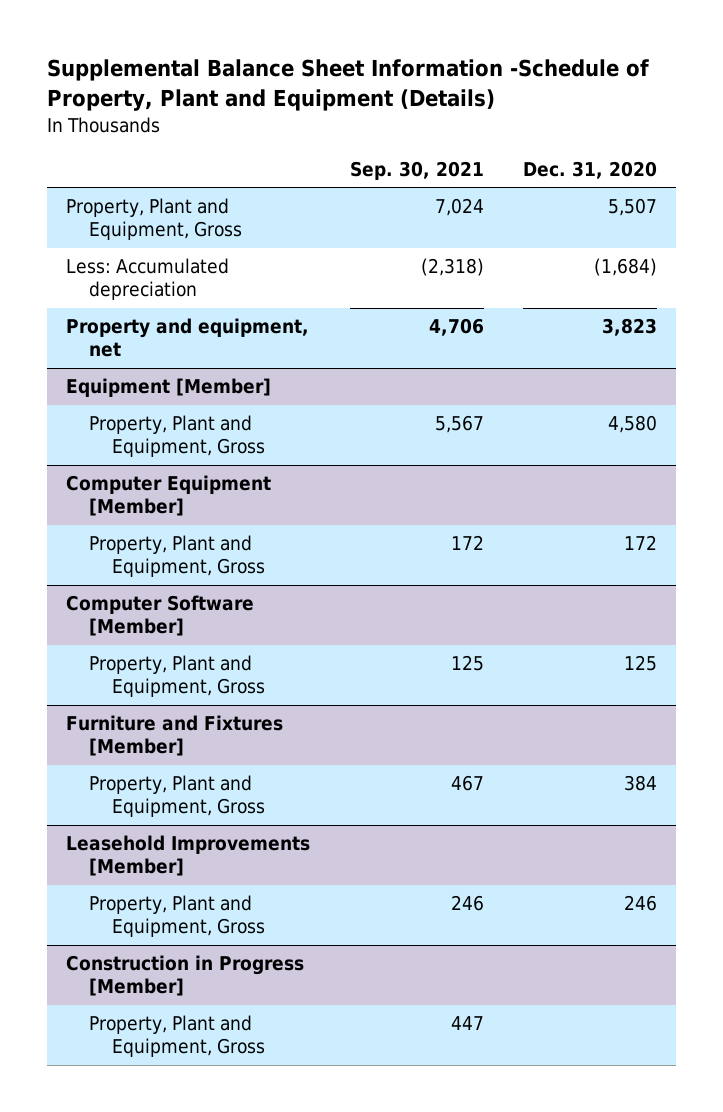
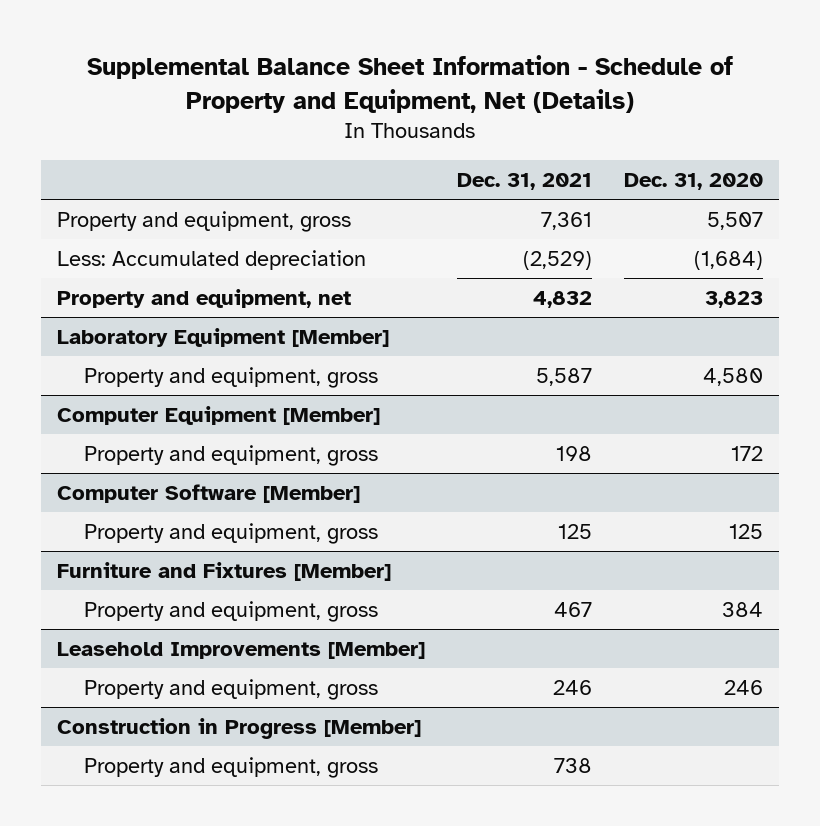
- Supplemental Balance Sheet Information -Schedule of Property, Plant and Equipment (Details)
+ Supplemental Balance Sheet Information - Schedule of Property and Equipment, Net (Details)
- | Sep. 30, 2021 | Dec. 31, 2020
+ | Dec. 31, 2021 | Dec. 31, 2020
- Property, Plant and Equipment, Gross | 7,024 | 5,507
+ Property and equipment, gross | 7,361 | 5,507
- Equipment [Member]
- Property, Plant and Equipment, Gross | 5,567 | 4,580
+ Laboratory Equipment [Member]
+ Property and equipment, gross | 5,587 | 4,580
@ Computer Equipment [Member]
- Property, Plant and Equipment, Gross | 172 | 172
+ Property and equipment, gross | 198 | 172
@ Computer Software [Member]
- Property, Plant and Equipment, Gross | 125 | 125
+ Property and equipment, gross | 125 | 125
@ Furniture and Fixtures [Member]
- Property, Plant and Equipment, Gross | 467 | 384
+ Property and equipment, gross | 467 | 384
@ Leasehold Improvements [Member]
- Property, Plant and Equipment, Gross | 246 | 246
+ Property and equipment, gross | 246 | 246
@ Construction in Progress [Member]
- Property, Plant and Equipment, Gross | 447 |
+ Property and equipment, gross | 738 |

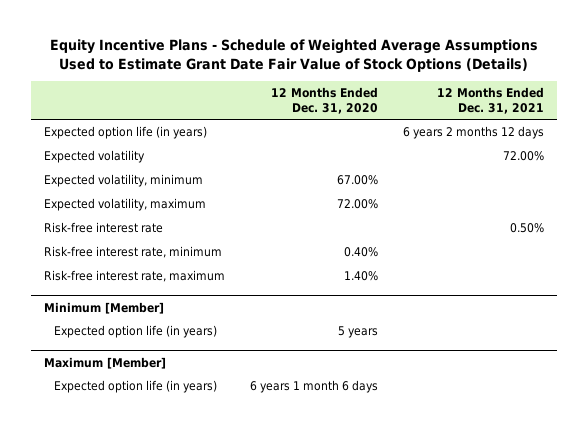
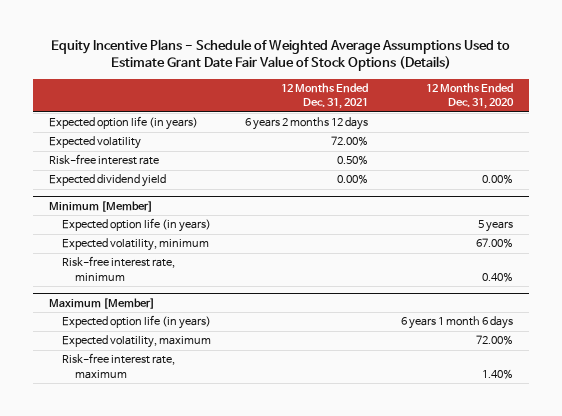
- | 12 Months Ended Dec. 31, 2020 | 12 Months Ended Dec. 31, 2021
+ | 12 Months Ended Dec. 31, 2021 | 12 Months Ended Dec. 31, 2020
- Expected volatility, minimum | 67.00% |
- Expected volatility, maximum | 72.00% |
- Risk-free interest rate, minimum | 0.40% |
- Risk-free interest rate, maximum | 1.40% |
+ Expected dividend yield | 0.00% | 0.00%
@ Minimum [Member]
+ Expected volatility, minimum | | 67.00%
+ Risk-free interest rate, minimum | | 0.40%
@ Maximum [Member]
+ Expected volatility, maximum | | 72.00%
+ Risk-free interest rate, maximum | | 1.40%

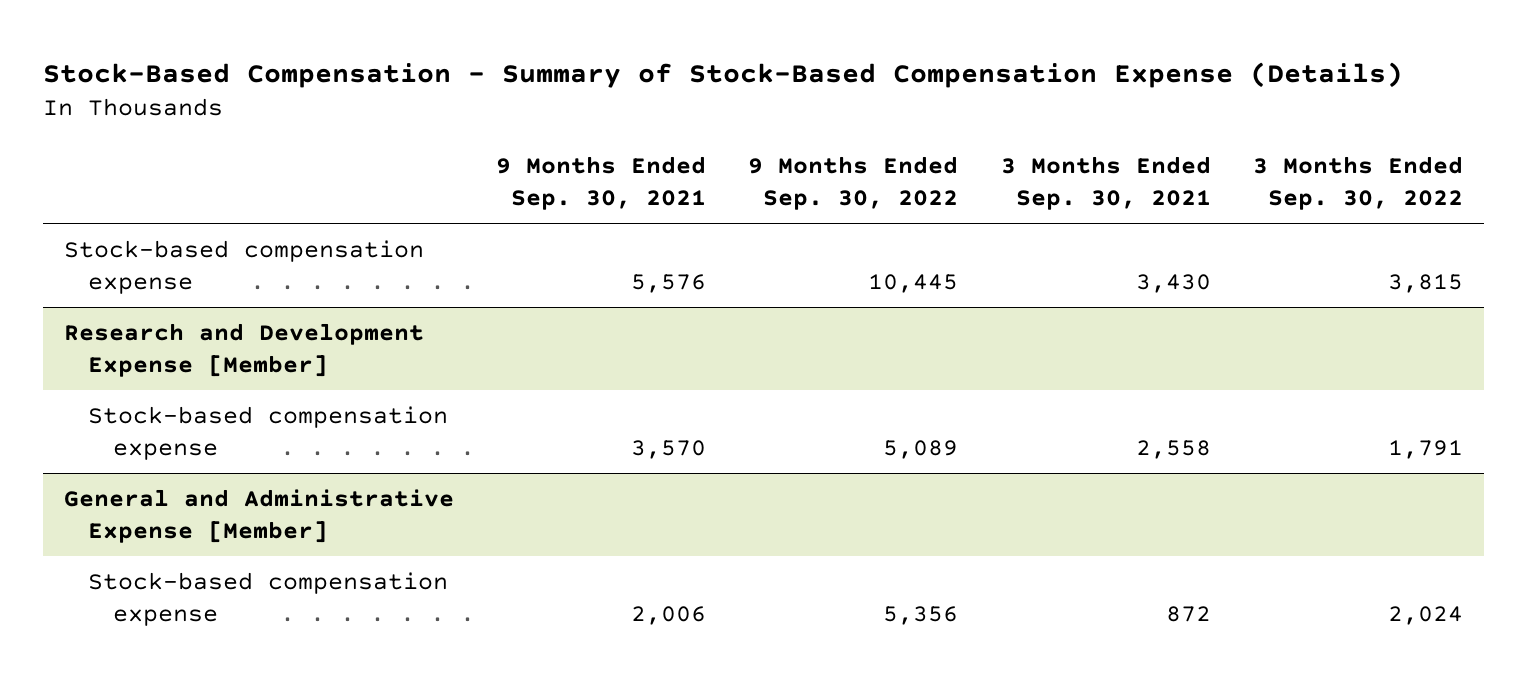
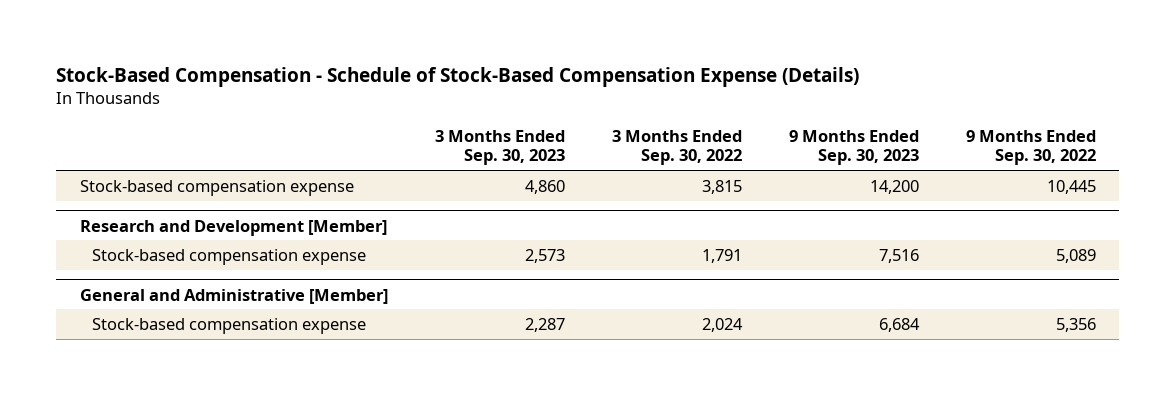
- Stock-Based Compensation - Summary of Stock-Based Compensation Expense (Details)
+ Stock-Based Compensation - Schedule of Stock-Based Compensation Expense (Details)
- | 9 Months Ended Sep. 30, 2021 | 9 Months Ended Sep. 30, 2022 | 3 Months Ended Sep. 30, 2021 | 3 Months Ended Sep. 30, 2022
+ | 3 Months Ended Sep. 30, 2023 | 3 Months Ended Sep. 30, 2022 | 9 Months Ended Sep. 30, 2023 | 9 Months Ended Sep. 30, 2022
- Research and Development Expense [Member]
+ Research and Development [Member]
- General and Administrative Expense [Member]
+ General and Administrative [Member]

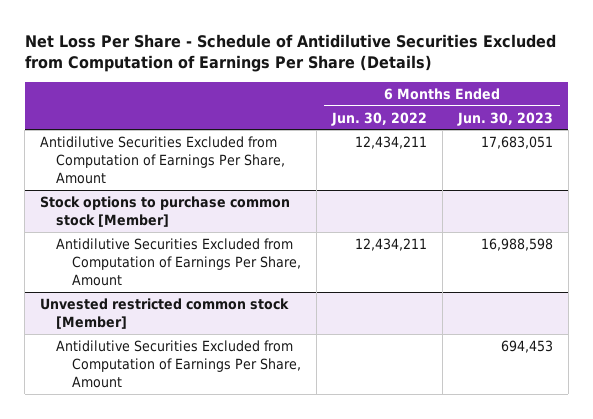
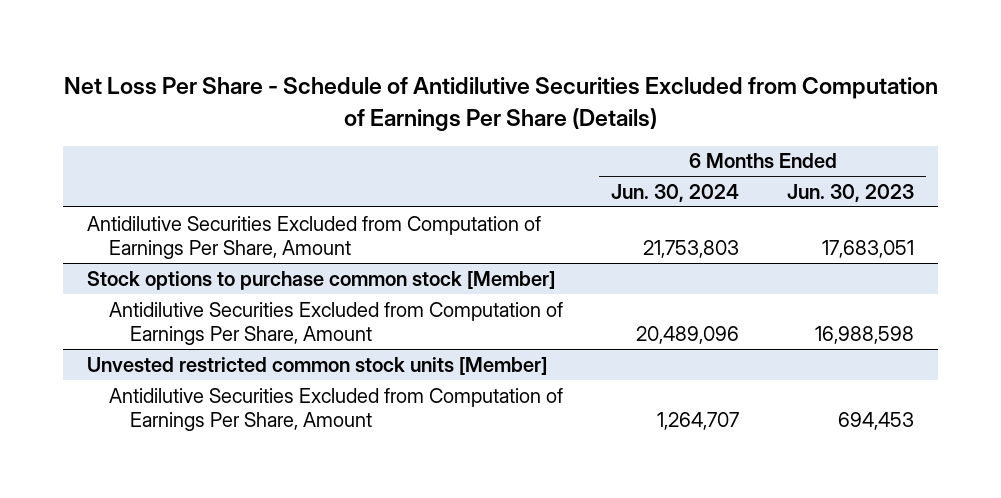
- | 6 Months Ended Jun. 30, 2022 | 6 Months Ended Jun. 30, 2023
+ | 6 Months Ended Jun. 30, 2024 | 6 Months Ended Jun. 30, 2023
- Unvested restricted common stock [Member]
+ Unvested restricted common stock units [Member]

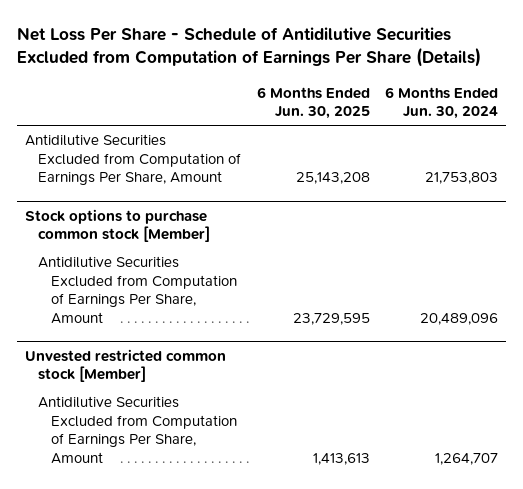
- | 6 Months Ended Jun. 30, 2024 | 6 Months Ended Jun. 30, 2023
+ | 6 Months Ended Jun. 30, 2025 | 6 Months Ended Jun. 30, 2024
- Unvested restricted common stock units [Member]
+ Unvested restricted common stock [Member]

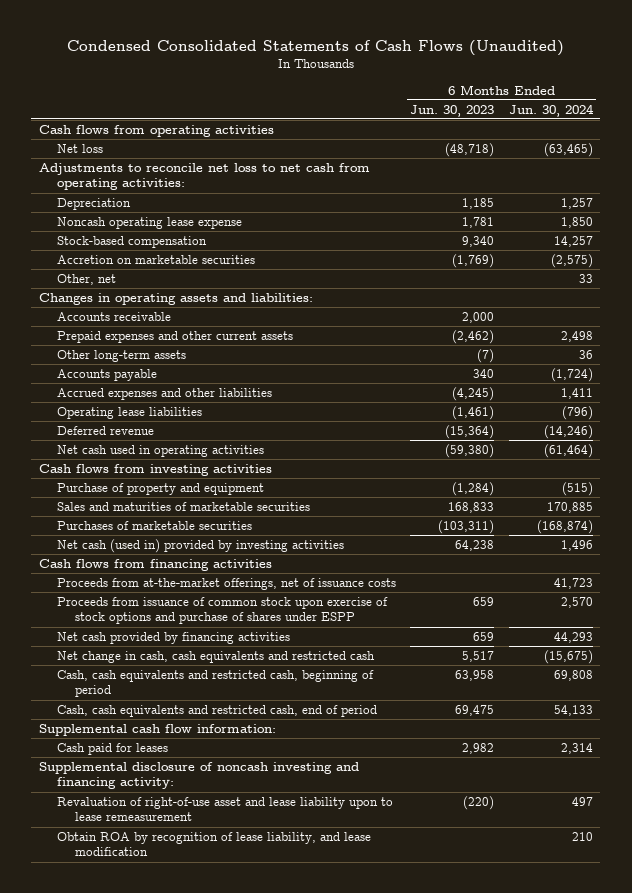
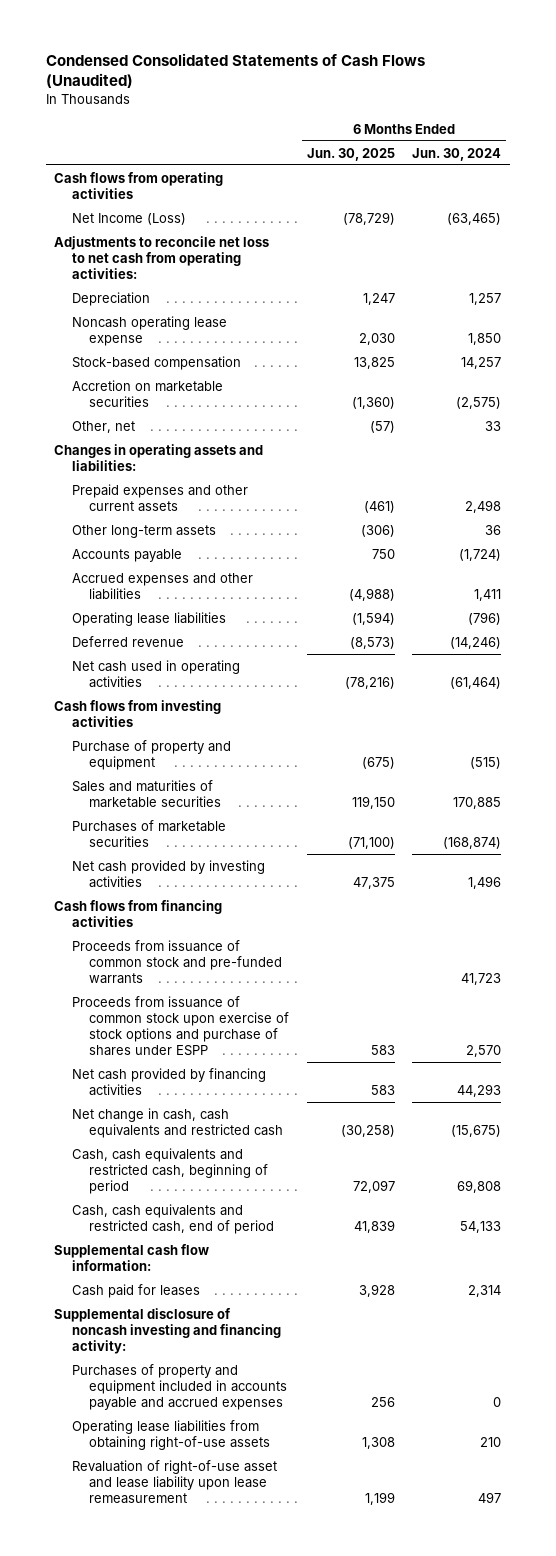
- | 6 Months Ended Jun. 30, 2023 | 6 Months Ended Jun. 30, 2024
+ | 6 Months Ended Jun. 30, 2025 | 6 Months Ended Jun. 30, 2024
- Net loss | (48,718) | (63,465)
+ Net Income (Loss) | (78,729) | (63,465)
- Accounts receivable | 2,000 |
- Net cash (used in) provided by investing activities | 64,238 | 1,496
+ Net cash provided by investing activities | 47,375 | 1,496
- Proceeds from at-the-market offerings, net of issuance costs | | 41,723
+ Proceeds from issuance of common stock and pre-funded warrants | | 41,723
- Revaluation of right-of-use asset and lease liability upon to lease remeasurement | (220) | 497
- Obtain ROA by recognition of lease liability, and lease modification | | 210
+ Purchases of property and equipment included in accounts payable and accrued expenses | 256 | 0
+ Operating lease liabilities from obtaining right-of-use assets | 1,308 | 210
+ Revaluation of right-of-use asset and lease liability upon lease remeasurement | 1,199 | 497

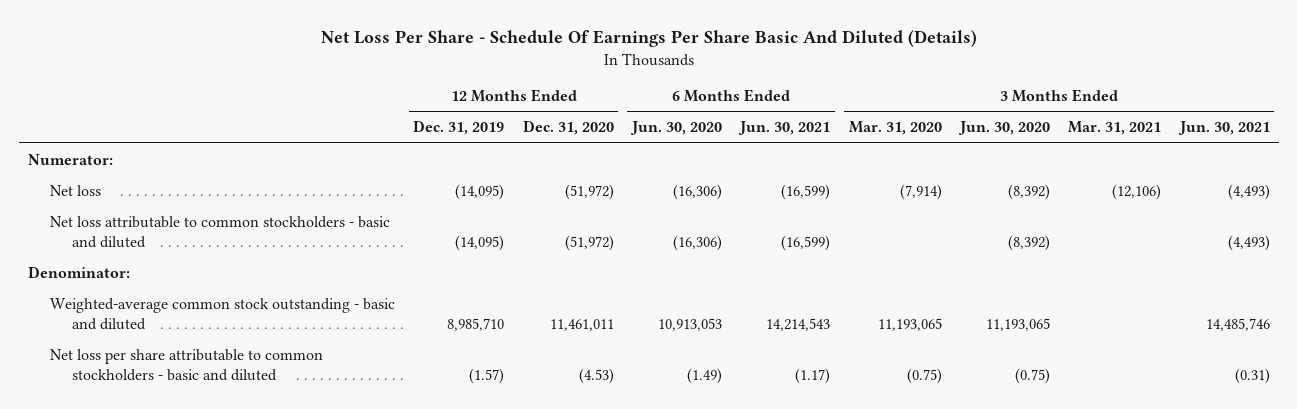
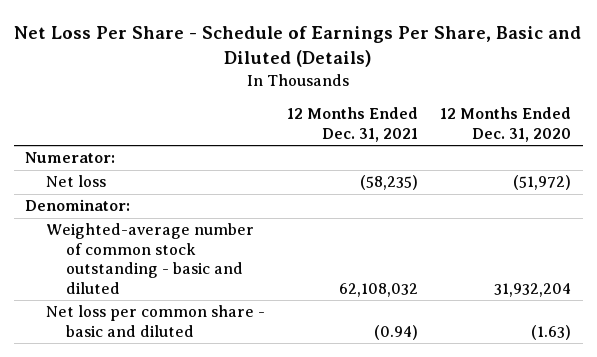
- Net Loss Per Share - Schedule Of Earnings Per Share Basic And Diluted (Details)
+ Net Loss Per Share - Schedule of Earnings Per Share, Basic and Diluted (Details)
- | 12 Months Ended Dec. 31, 2019 | 12 Months Ended Dec. 31, 2020 | 6 Months Ended Jun. 30, 2020 | 6 Months Ended Jun. 30, 2021 | 3 Months Ended Mar. 31, 2020 | 3 Months Ended Jun. 30, 2020 | 3 Months Ended Mar. 31, 2021 | 3 Months Ended Jun. 30, 2021
+ | 12 Months Ended Dec. 31, 2021 | 12 Months Ended Dec. 31, 2020
- Net loss attributable to common stockholders - basic and diluted | (14,095) | (51,972) | (16,306) | (16,599) | | (8,392) | | (4,493)
- Weighted-average common stock outstanding - basic and diluted | 8,985,710 | 11,461,011 | 10,913,053 | 14,214,543 | 11,193,065 | 11,193,065 | | 14,485,746
- Net loss per share attributable to common stockholders - basic and diluted | (1.57) | (4.53) | (1.49) | (1.17) | (0.75) | (0.75) | | (0.31)
+ Weighted-average number of common stock outstanding - basic and diluted | 62,108,032 | 31,932,204
+ Net loss per common share - basic and diluted | (0.94) | (1.63)

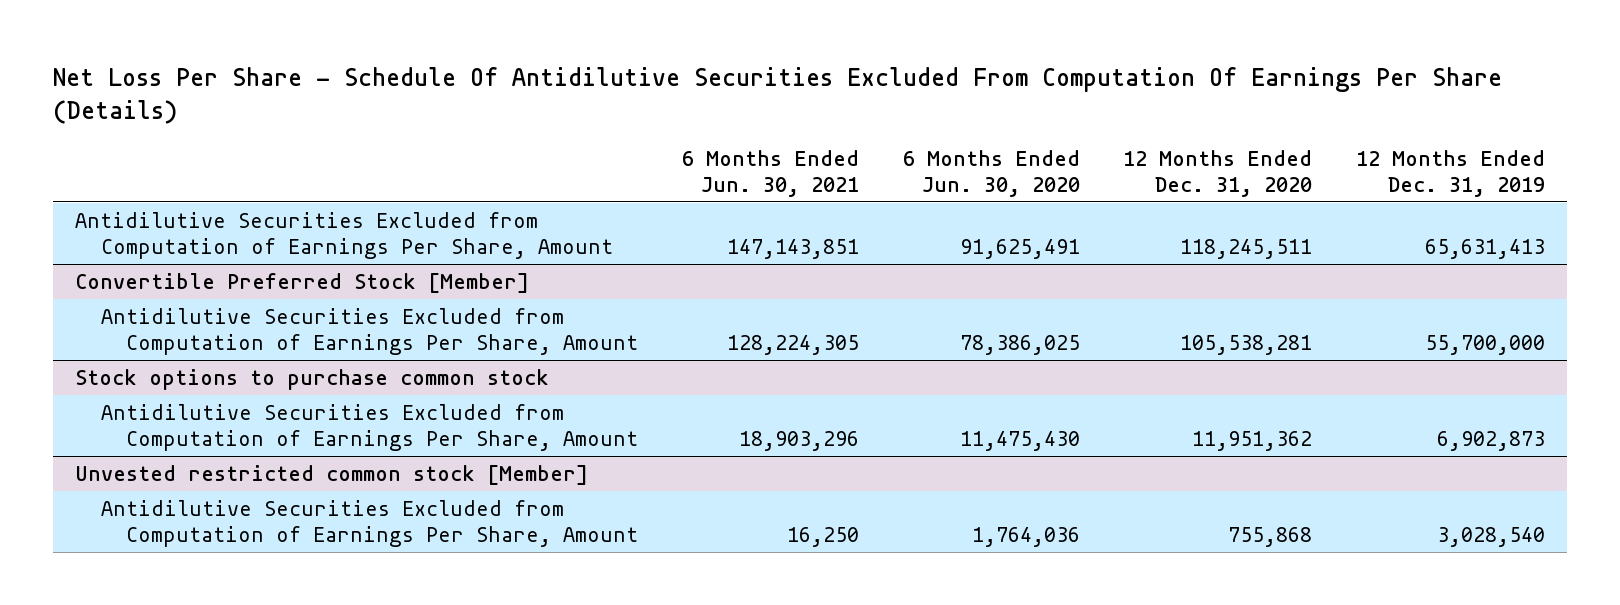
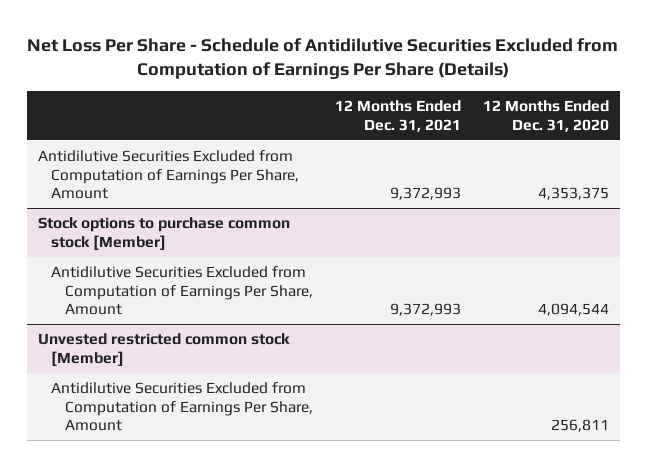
- Net Loss Per Share - Schedule Of Antidilutive Securities Excluded From Computation Of Earnings Per Share (Details)
+ Net Loss Per Share - Schedule of Antidilutive Securities Excluded from Computation of Earnings Per Share (Details)
- | 6 Months Ended Jun. 30, 2021 | 6 Months Ended Jun. 30, 2020 | 12 Months Ended Dec. 31, 2020 | 12 Months Ended Dec. 31, 2019
+ | 12 Months Ended Dec. 31, 2021 | 12 Months Ended Dec. 31, 2020
- Antidilutive Securities Excluded from Computation of Earnings Per Share, Amount | 147,143,851 | 91,625,491 | 118,245,511 | 65,631,413
- Convertible Preferred Stock [Member]
- Antidilutive Securities Excluded from Computation of Earnings Per Share, Amount | 128,224,305 | 78,386,025 | 105,538,281 | 55,700,000
- Stock options to purchase common stock
- Antidilutive Securities Excluded from Computation of Earnings Per Share, Amount | 18,903,296 | 11,475,430 | 11,951,362 | 6,902,873
+ Antidilutive Securities Excluded from Computation of Earnings Per Share, Amount | 9,372,993 | 4,353,375
+ Stock options to purchase common stock [Member]
+ Antidilutive Securities Excluded from Computation of Earnings Per Share, Amount | 9,372,993 | 4,094,544
@ Unvested restricted common stock [Member]
- Antidilutive Securities Excluded from Computation of Earnings Per Share, Amount | 16,250 | 1,764,036 | 755,868 | 3,028,540
+ Antidilutive Securities Excluded from Computation of Earnings Per Share, Amount | | 256,811

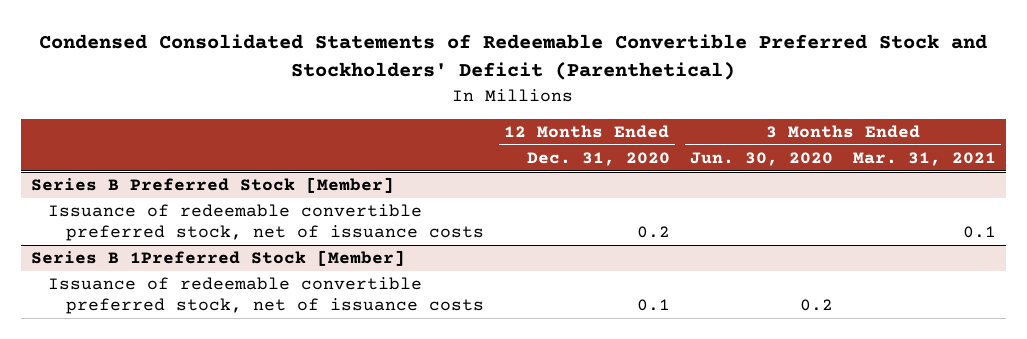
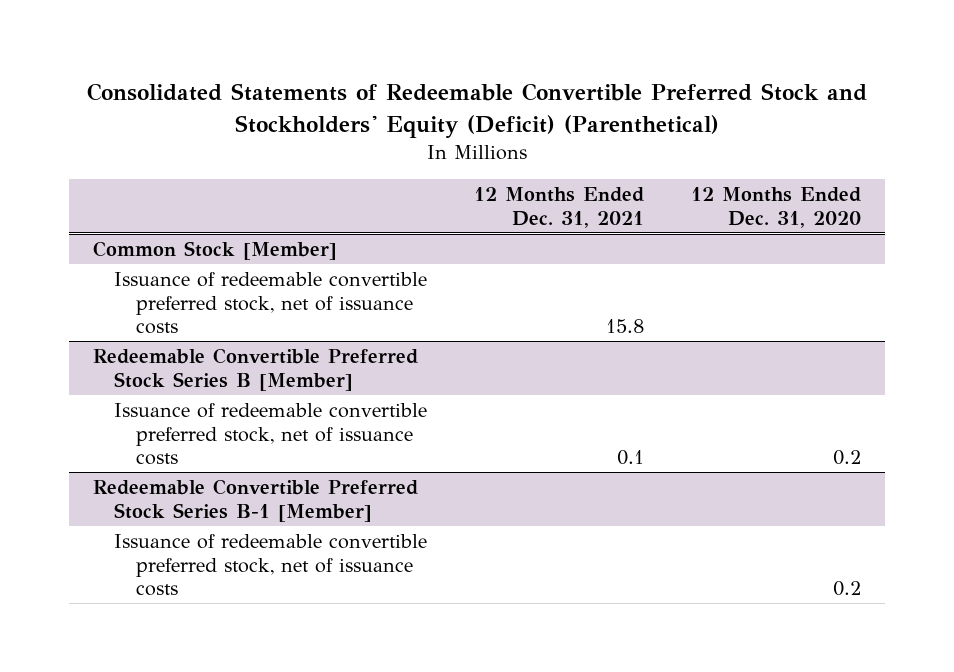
- Condensed Consolidated Statements of Redeemable Convertible Preferred Stock and Stockholders' Deficit (Parenthetical)
+ Consolidated Statements of Redeemable Convertible Preferred Stock and Stockholders' Equity (Deficit) (Parenthetical)
- | 12 Months Ended Dec. 31, 2020 | 3 Months Ended Jun. 30, 2020 | 3 Months Ended Mar. 31, 2021
+ | 12 Months Ended Dec. 31, 2021 | 12 Months Ended Dec. 31, 2020
- Series B Preferred Stock [Member]
+ Common Stock [Member]
+ Issuance of redeemable convertible preferred stock, net of issuance costs | 15.8 |
+ Redeemable Convertible Preferred Stock Series B [Member]
- Series B 1Preferred Stock [Member]
- Issuance of redeemable convertible preferred stock, net of issuance costs | 0.1 | 0.2 |
+ Redeemable Convertible Preferred Stock Series B-1 [Member]
+ Issuance of redeemable convertible preferred stock, net of issuance costs | | 0.2

